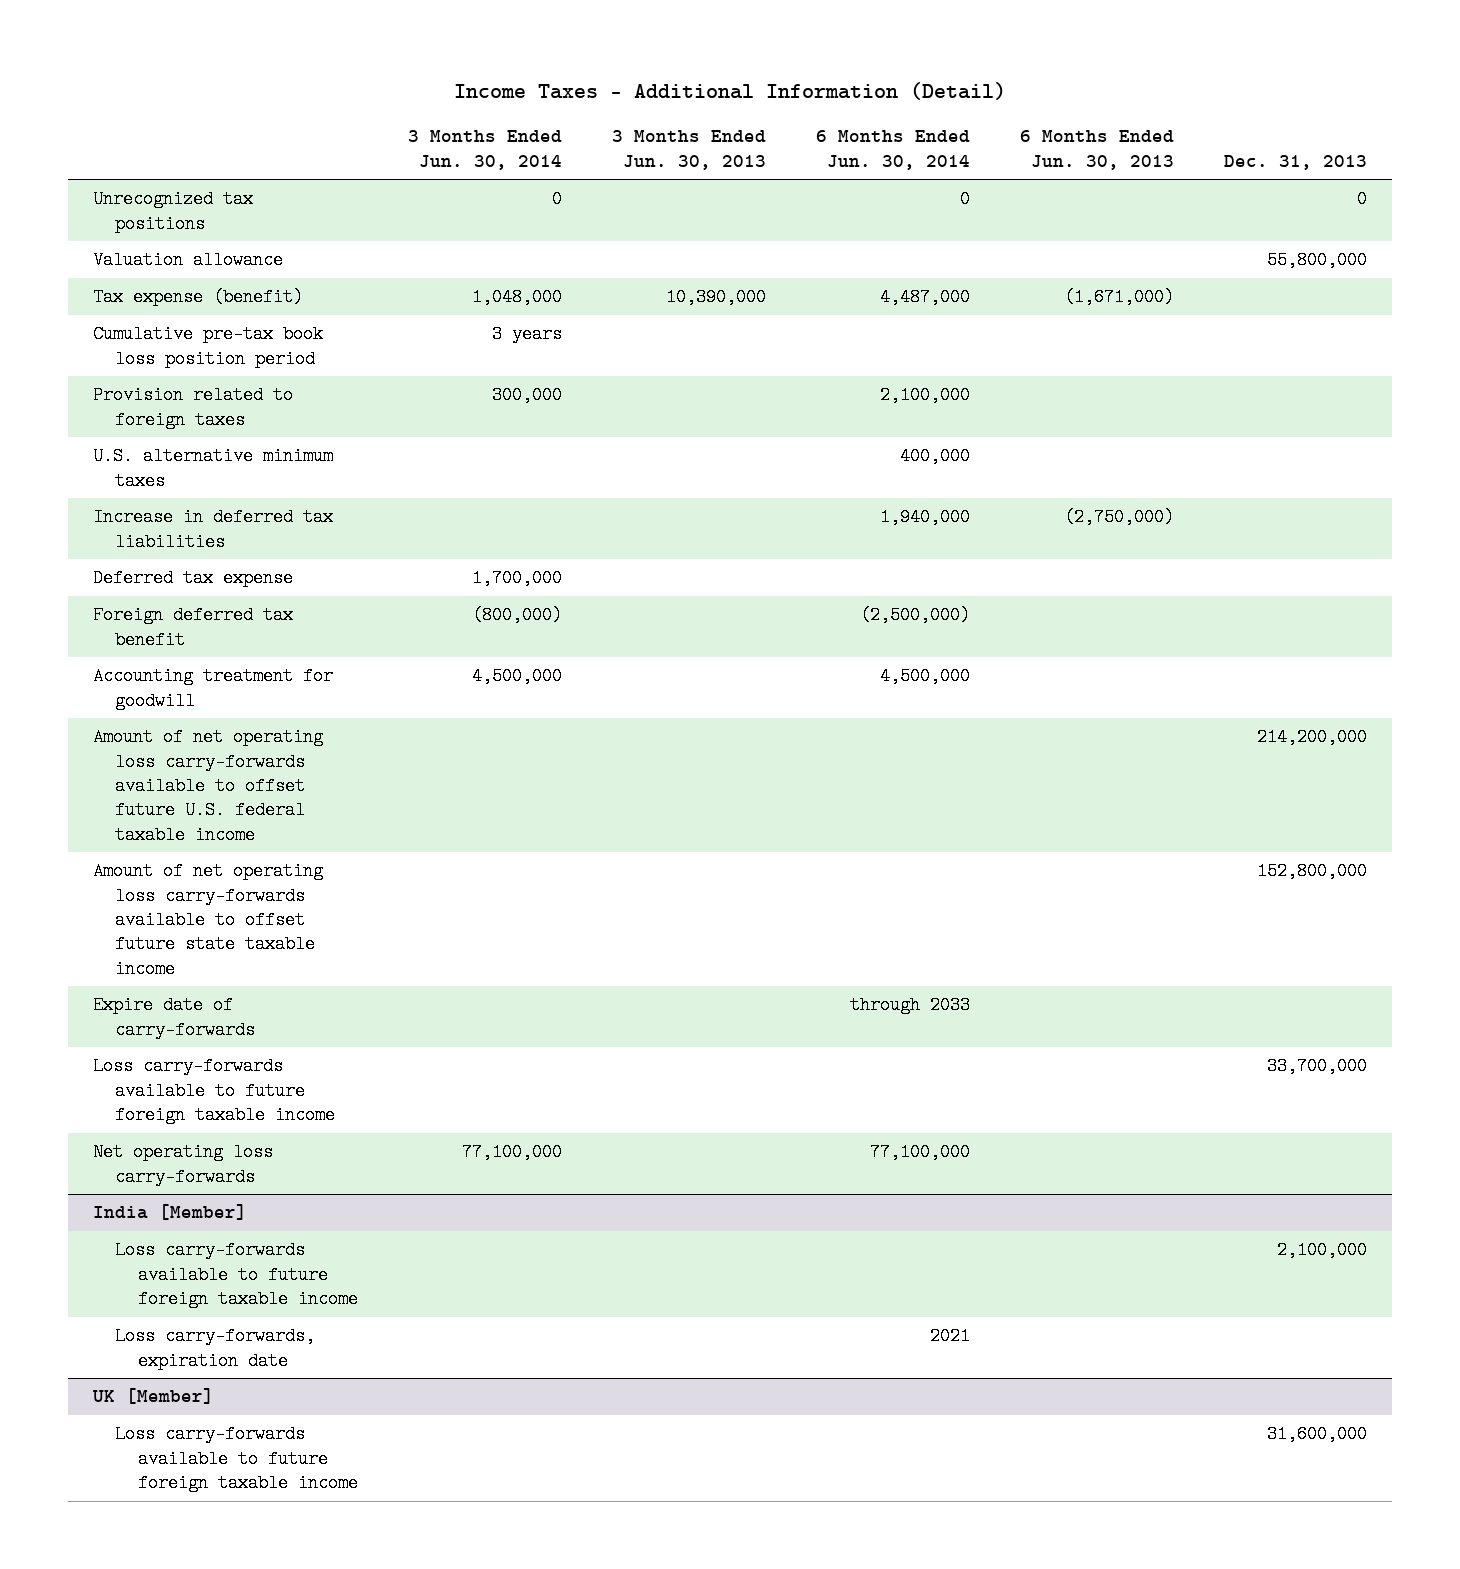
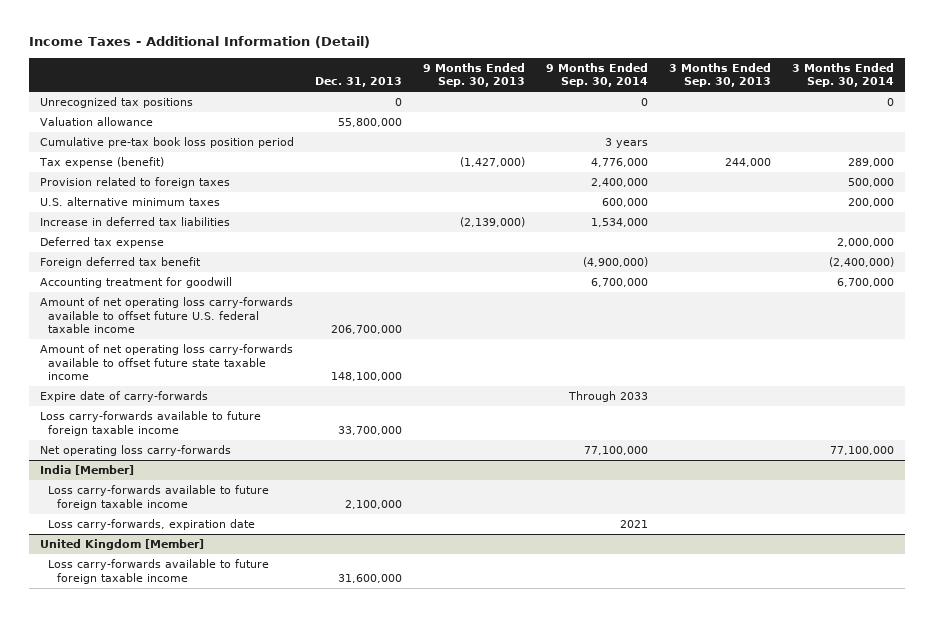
- | 3 Months Ended Jun. 30, 2014 | 3 Months Ended Jun. 30, 2013 | 6 Months Ended Jun. 30, 2014 | 6 Months Ended Jun. 30, 2013 | Dec. 31, 2013
+ | Dec. 31, 2013 | 9 Months Ended Sep. 30, 2013 | 9 Months Ended Sep. 30, 2014 | 3 Months Ended Sep. 30, 2013 | 3 Months Ended Sep. 30, 2014
moved down: Tax expense (benefit) | | (1,427,000) | 4,776,000 | 244,000 | 289,000
- Amount of net operating loss carry-forwards available to offset future U.S. federal taxable income | | | | | 214,200,000
- Amount of net operating loss carry-forwards available to offset future state taxable income | | | | | 152,800,000
+ Amount of net operating loss carry-forwards available to offset future U.S. federal taxable income | 206,700,000 | | | |
+ Amount of net operating loss carry-forwards available to offset future state taxable income | 148,100,000 | | | |
- UK [Member]
+ United Kingdom [Member]

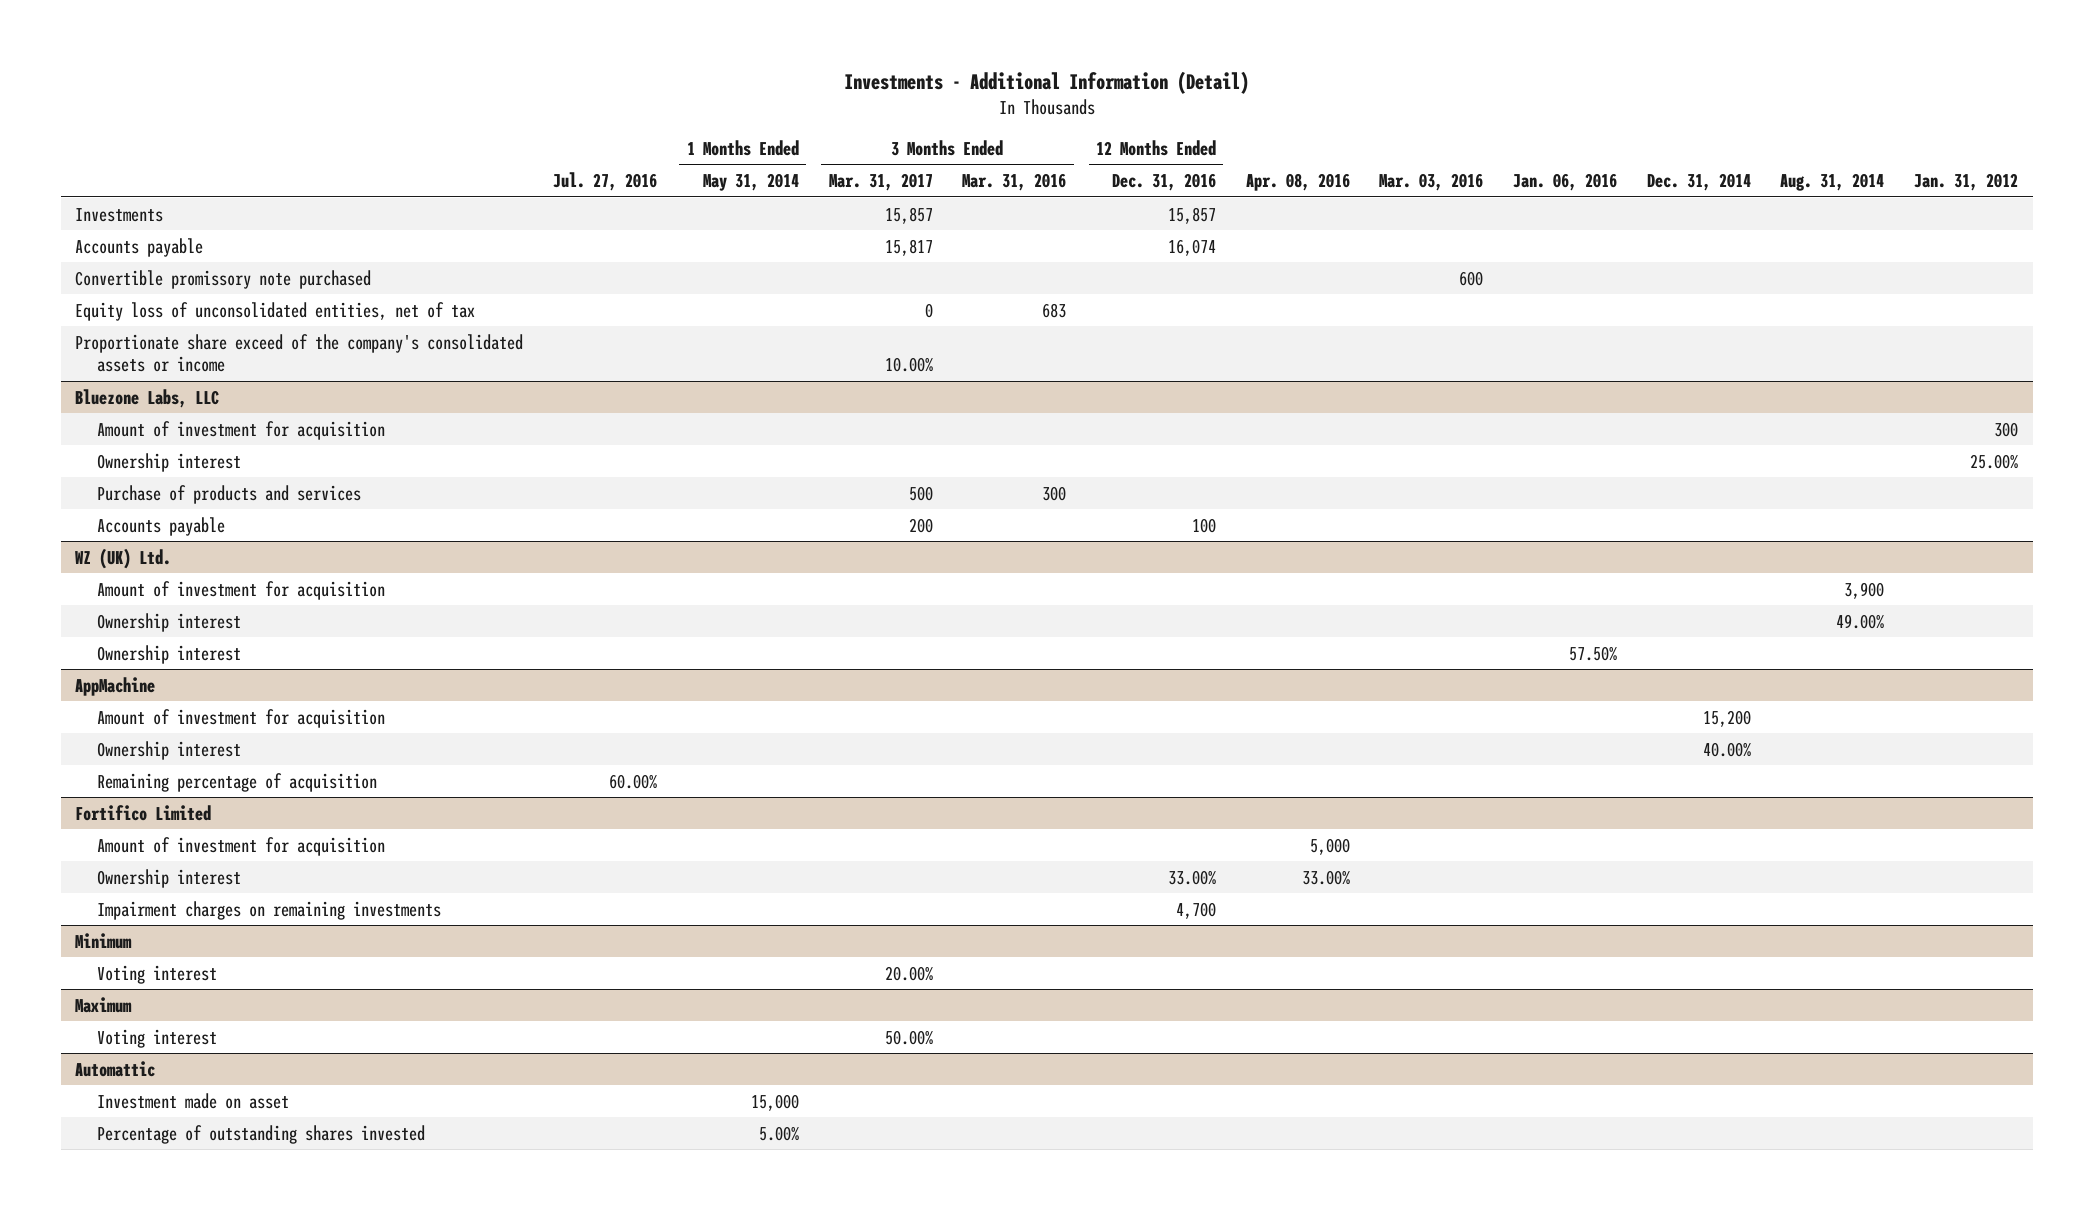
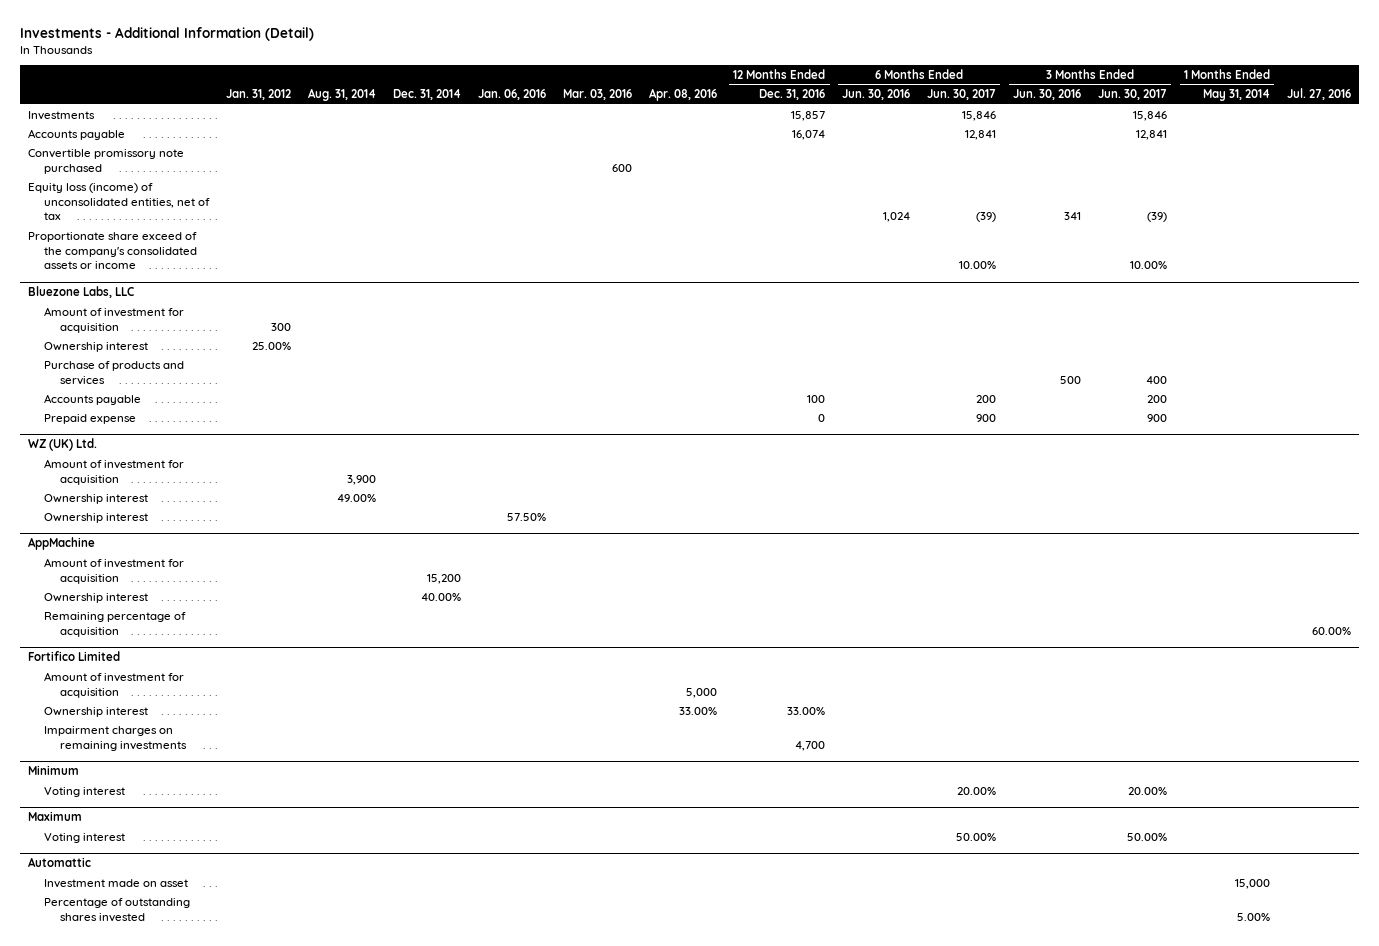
- | Jul. 27, 2016 | 1 Months Ended May 31, 2014 | 3 Months Ended Mar. 31, 2017 | 3 Months Ended Mar. 31, 2016 | 12 Months Ended Dec. 31, 2016 | Apr. 08, 2016 | Mar. 03, 2016 | Jan. 06, 2016 | Dec. 31, 2014 | Aug. 31, 2014 | Jan. 31, 2012
+ | Jan. 31, 2012 | Aug. 31, 2014 | Dec. 31, 2014 | Jan. 06, 2016 | Mar. 03, 2016 | Apr. 08, 2016 | 12 Months Ended Dec. 31, 2016 | 6 Months Ended Jun. 30, 2016 | 6 Months Ended Jun. 30, 2017 | 3 Months Ended Jun. 30, 2016 | 3 Months Ended Jun. 30, 2017 | 1 Months Ended May 31, 2014 | Jul. 27, 2016
- Equity loss of unconsolidated entities, net of tax | | | 0 | 683 | | | | | | |
+ Equity loss (income) of unconsolidated entities, net of tax | | | | | | | | 1,024 | (39) | 341 | (39) | |
@ Bluezone Labs, LLC
+ Prepaid expense | | | | | | | 0 | | 900 | | 900 | |

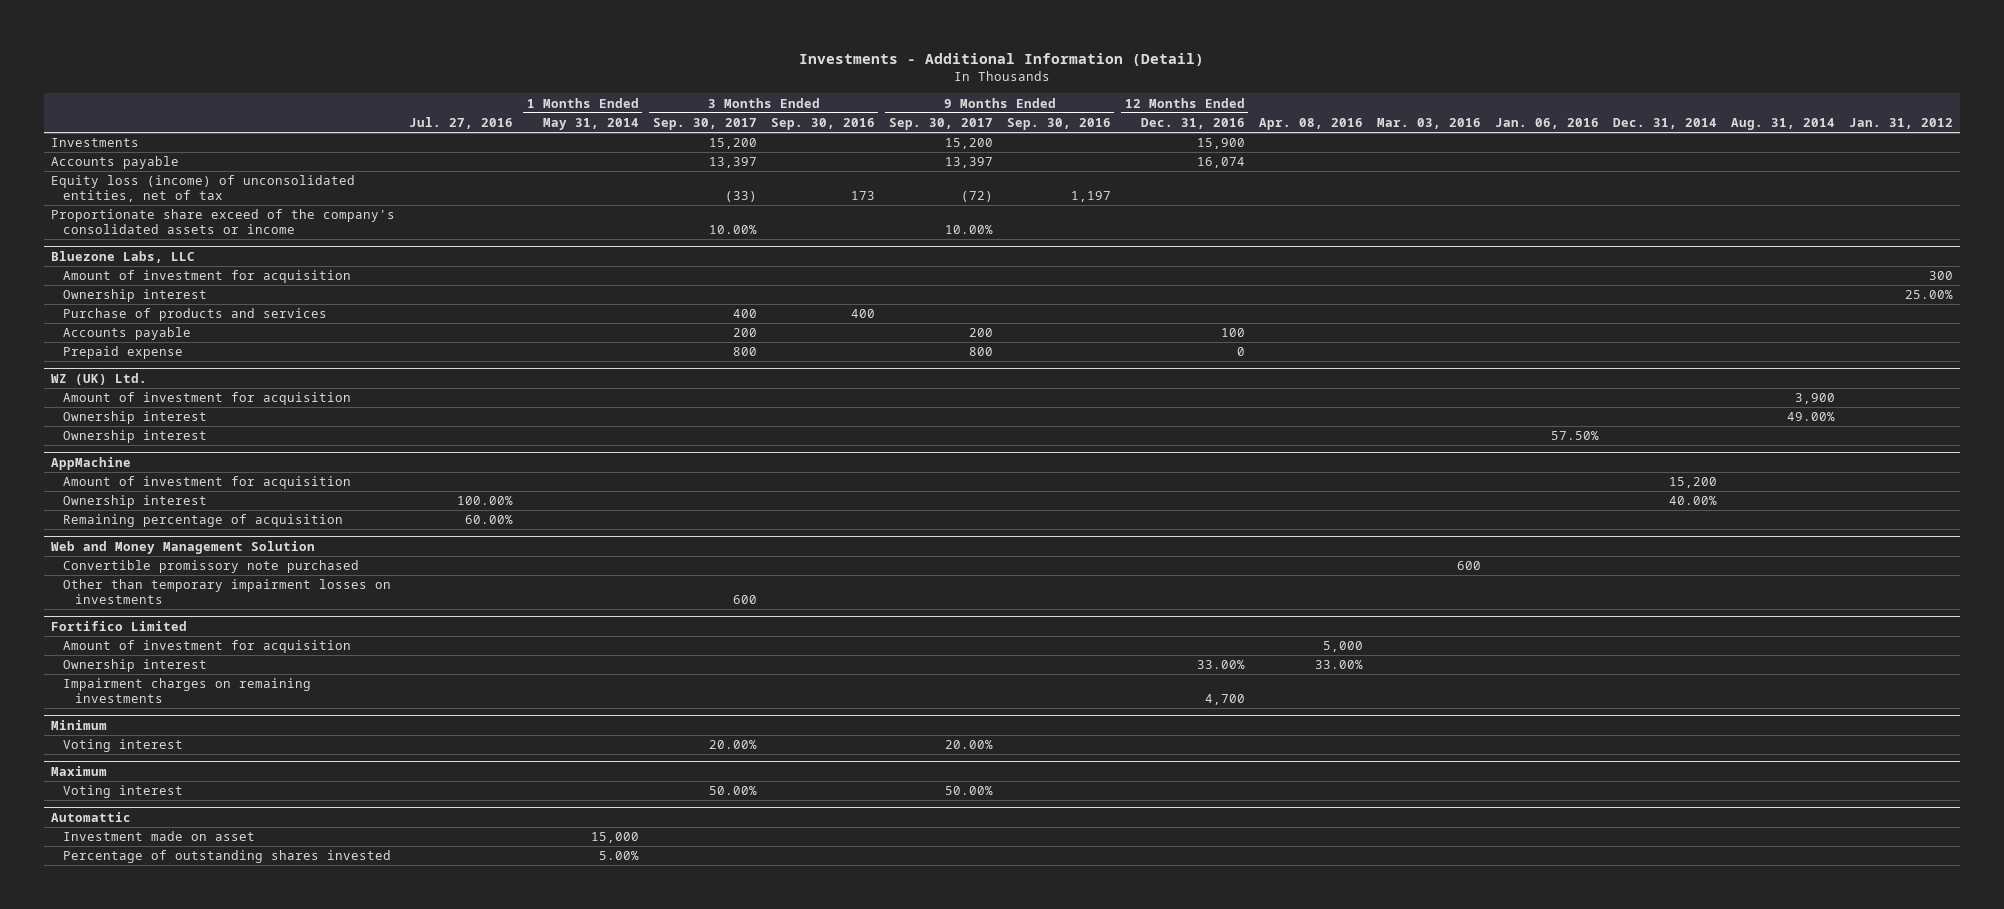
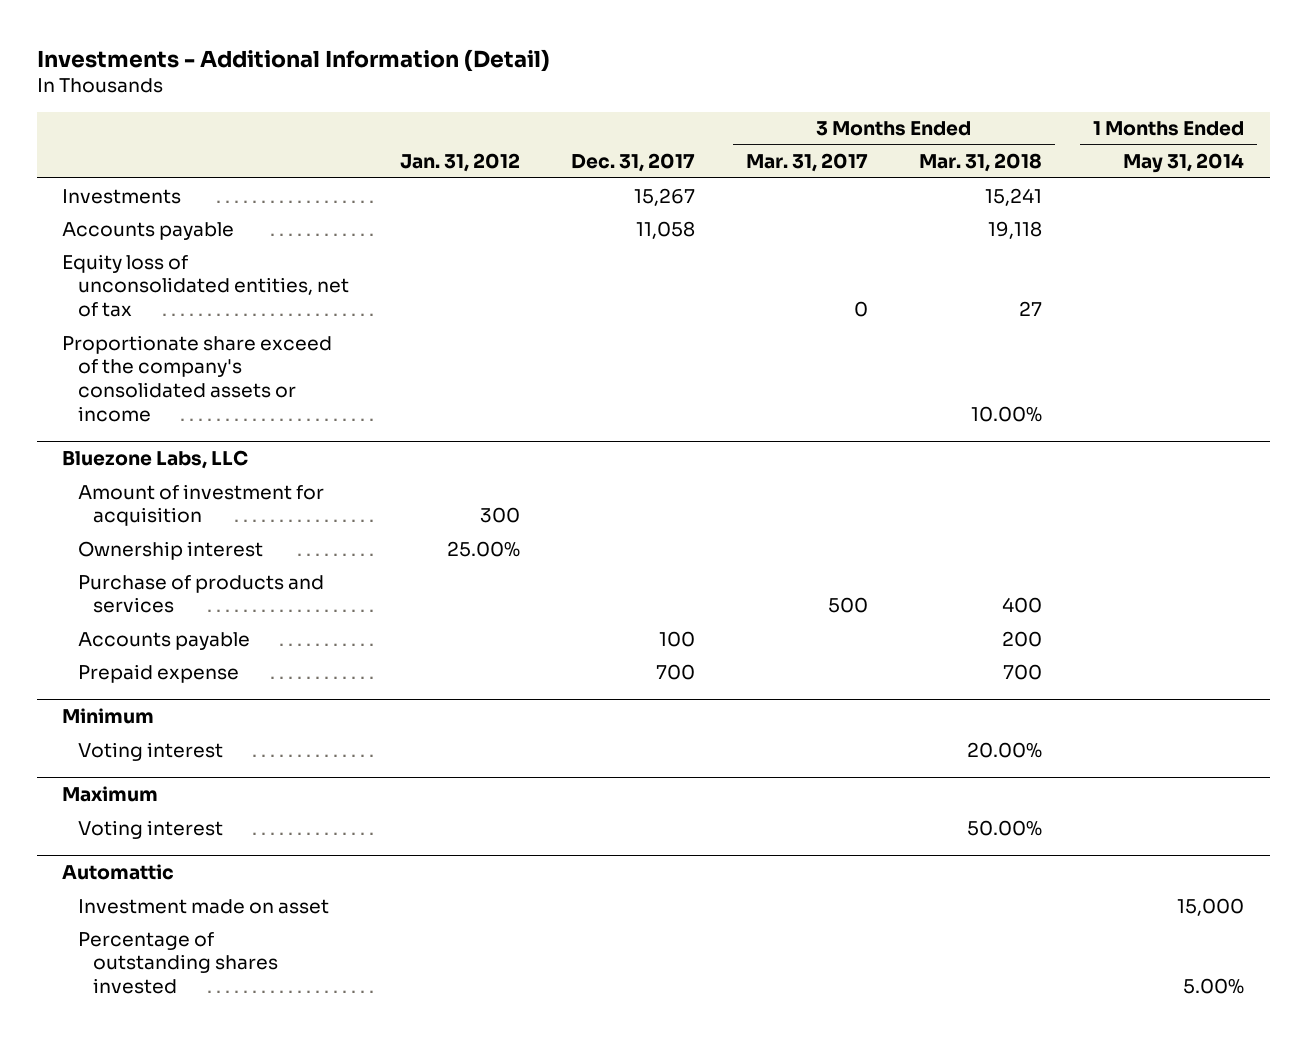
- | Jul. 27, 2016 | 1 Months Ended May 31, 2014 | 3 Months Ended Sep. 30, 2017 | 3 Months Ended Sep. 30, 2016 | 9 Months Ended Sep. 30, 2017 | 9 Months Ended Sep. 30, 2016 | 12 Months Ended Dec. 31, 2016 | Apr. 08, 2016 | Mar. 03, 2016 | Jan. 06, 2016 | Dec. 31, 2014 | Aug. 31, 2014 | Jan. 31, 2012
+ | Jan. 31, 2012 | Dec. 31, 2017 | 3 Months Ended Mar. 31, 2017 | 3 Months Ended Mar. 31, 2018 | 1 Months Ended May 31, 2014
- Equity loss (income) of unconsolidated entities, net of tax | | | (33) | 173 | (72) | 1,197 | | | | | | |
+ Equity loss of unconsolidated entities, net of tax | | | 0 | 27 |
- WZ (UK) Ltd.
- Amount of investment for acquisition | | | | | | | | | | | | 3,900 |
- Ownership interest | | | | | | | | | | | | 49.00% |
- Ownership interest | | | | | | | | | | 57.50% | | |
- AppMachine
- Amount of investment for acquisition | | | | | | | | | | | 15,200 | |
- Ownership interest | 100.00% | | | | | | | | | | 40.00% | |
- Remaining percentage of acquisition | 60.00% | | | | | | | | | | | |
- Web and Money Management Solution
- Convertible promissory note purchased | | | | | | | | | 600 | | | |
- Other than temporary impairment losses on investments | | | 600 | | | | | | | | | |
- Fortifico Limited
- Amount of investment for acquisition | | | | | | | | 5,000 | | | | |
- Ownership interest | | | | | | | 33.00% | 33.00% | | | | |
- Impairment charges on remaining investments | | | | | | | 4,700 | | | | | |

